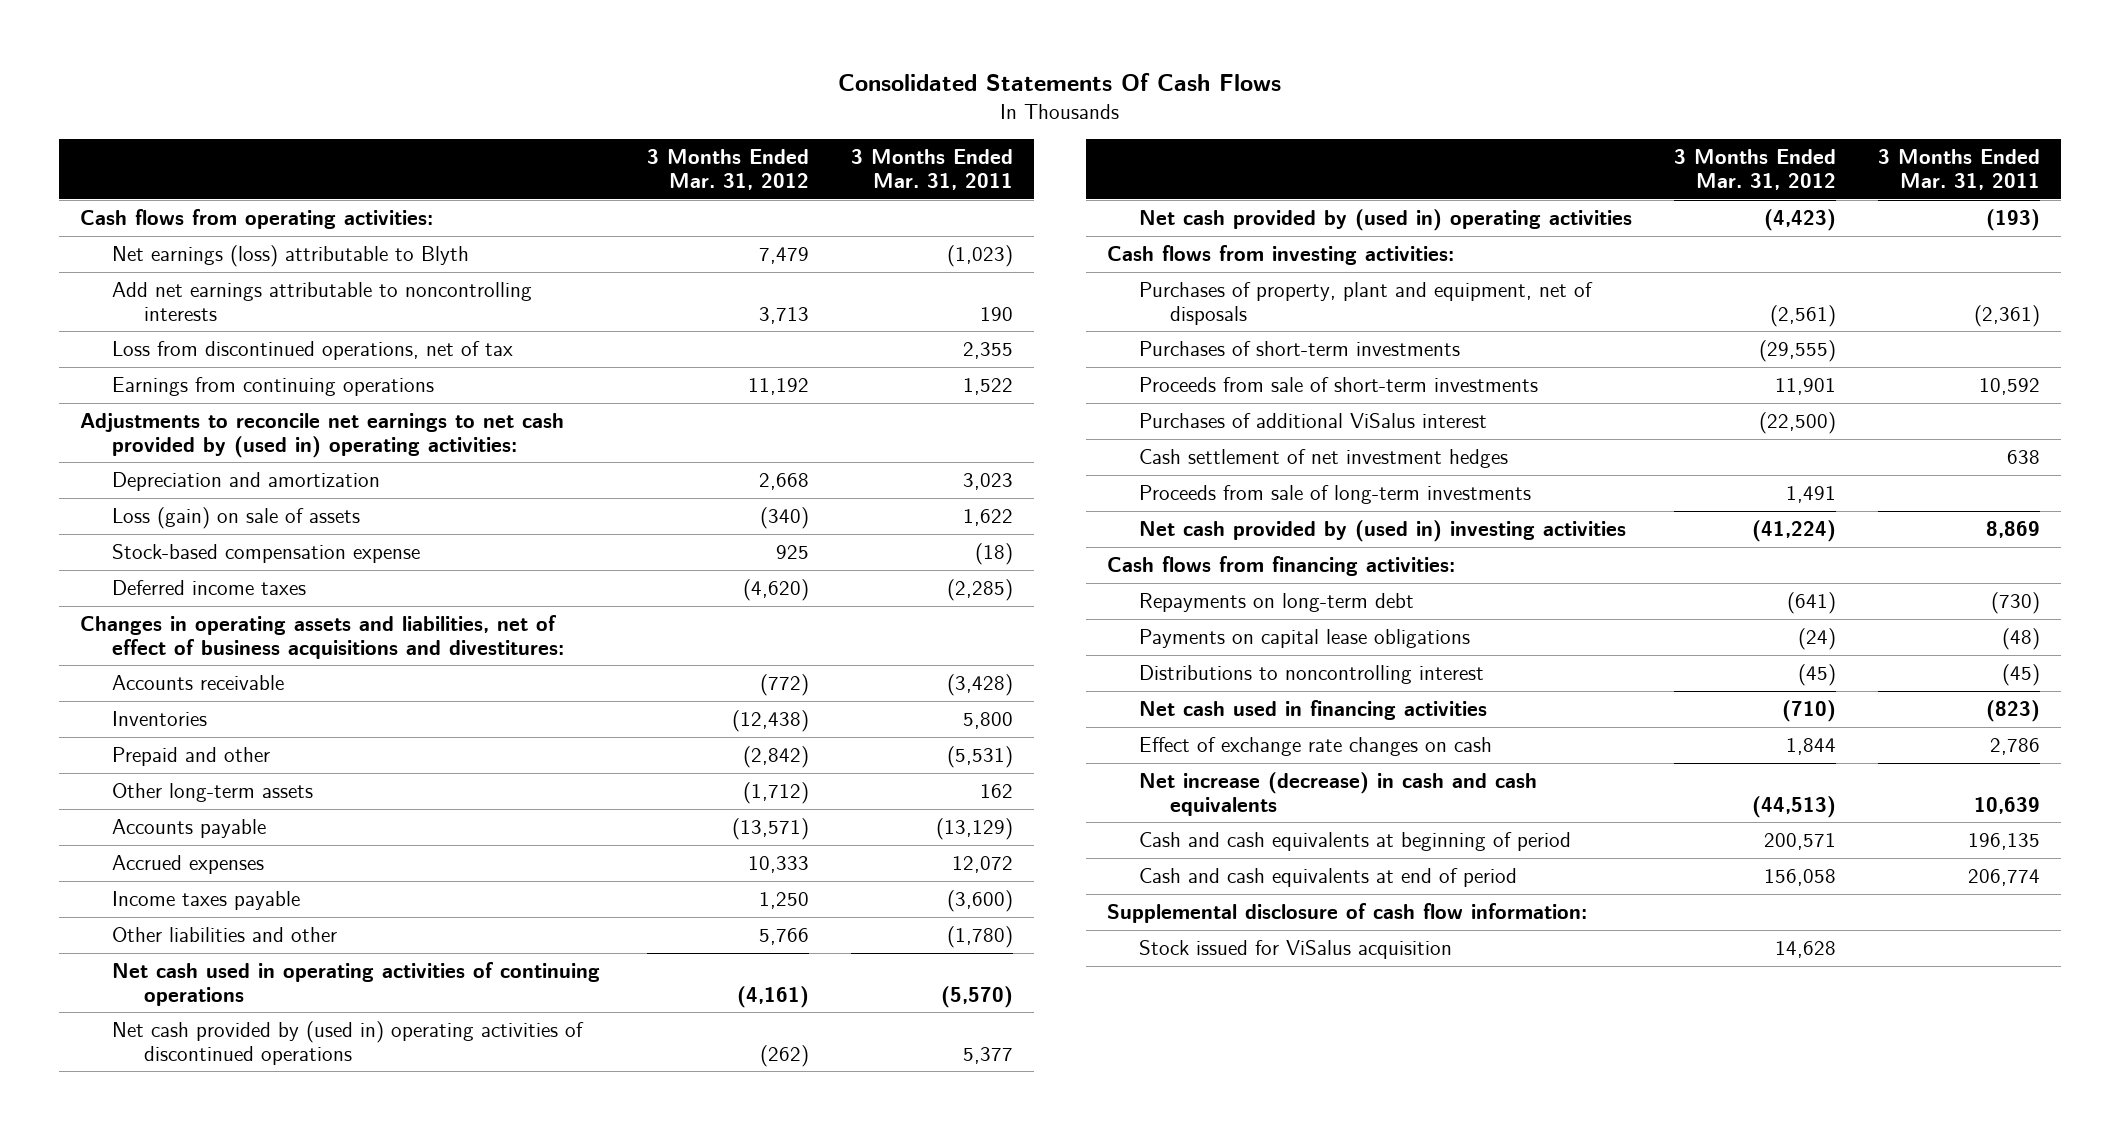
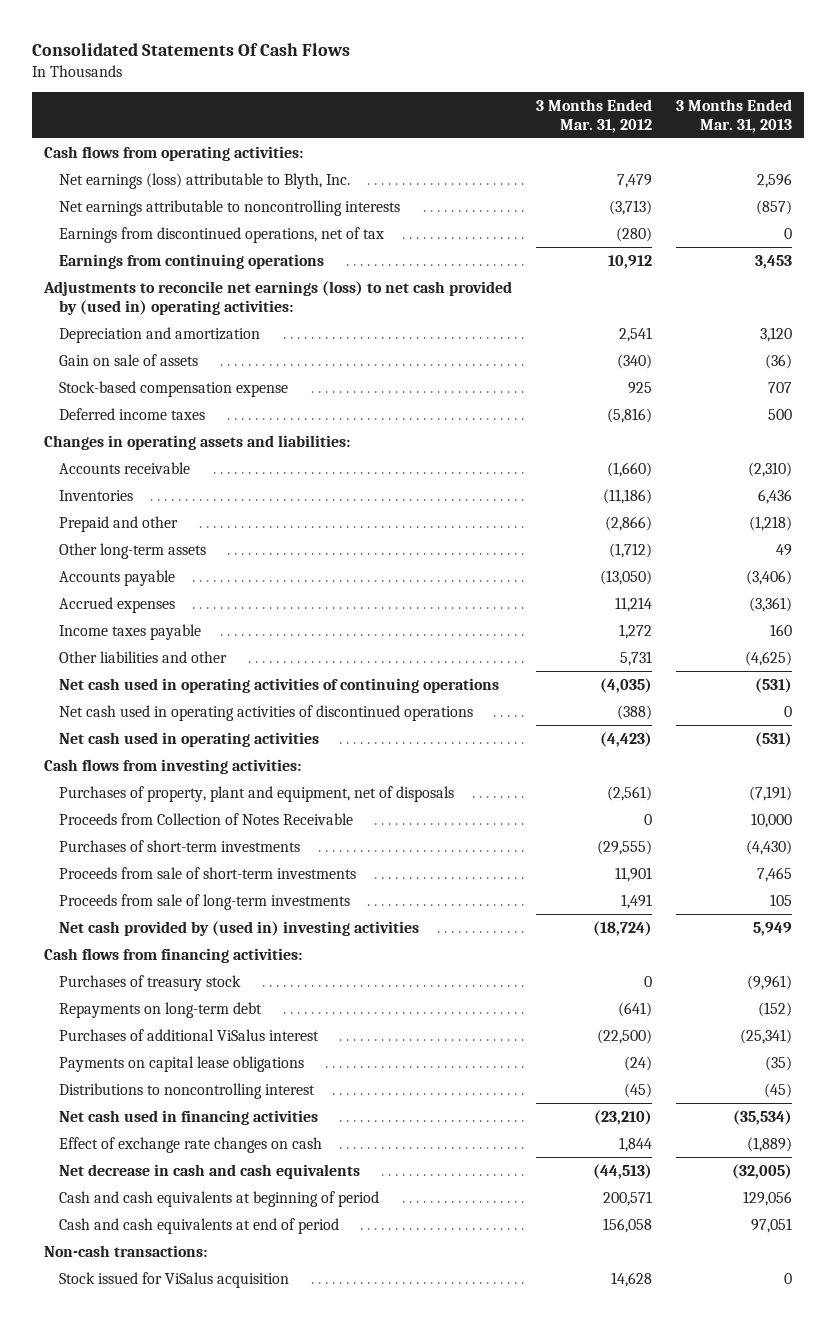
- | 3 Months Ended Mar. 31, 2012 | 3 Months Ended Mar. 31, 2011
+ | 3 Months Ended Mar. 31, 2012 | 3 Months Ended Mar. 31, 2013
- Net earnings (loss) attributable to Blyth | 7,479 | (1,023)
- Add net earnings attributable to noncontrolling interests | 3,713 | 190
- Loss from discontinued operations, net of tax | | 2,355
- Earnings from continuing operations | 11,192 | 1,522
- Adjustments to reconcile net earnings to net cash provided by (used in) operating activities:
- Depreciation and amortization | 2,668 | 3,023
- Loss (gain) on sale of assets | (340) | 1,622
+ Net earnings (loss) attributable to Blyth, Inc. | 7,479 | 2,596
+ Net earnings attributable to noncontrolling interests | (3,713) | (857)
+ Earnings from discontinued operations, net of tax | (280) | 0
+ Earnings from continuing operations | 10,912 | 3,453
+ Adjustments to reconcile net earnings (loss) to net cash provided by (used in) operating activities:
+ Depreciation and amortization | 2,541 | 3,120
+ Gain on sale of assets | (340) | (36)
- Deferred income taxes | (4,620) | (2,285)
- Changes in operating assets and liabilities, net of effect of business acquisitions and divestitures:
- Accounts receivable | (772) | (3,428)
- Inventories | (12,438) | 5,800
- Prepaid and other | (2,842) | (5,531)
+ Deferred income taxes | (5,816) | 500
+ Changes in operating assets and liabilities:
+ Accounts receivable | (1,660) | (2,310)
+ Inventories | (11,186) | 6,436
+ Prepaid and other | (2,866) | (1,218)
- Accounts payable | (13,571) | (13,129)
- Accrued expenses | 10,333 | 12,072
- Income taxes payable | 1,250 | (3,600)
- Other liabilities and other | 5,766 | (1,780)
- Net cash used in operating activities of continuing operations | (4,161) | (5,570)
- Net cash provided by (used in) operating activities of discontinued operations | (262) | 5,377
- Net cash provided by (used in) operating activities | (4,423) | (193)
+ Accounts payable | (13,050) | (3,406)
+ Accrued expenses | 11,214 | (3,361)
+ Income taxes payable | 1,272 | 160
+ Other liabilities and other | 5,731 | (4,625)
+ Net cash used in operating activities of continuing operations | (4,035) | (531)
+ Net cash used in operating activities of discontinued operations | (388) | 0
+ Net cash used in operating activities | (4,423) | (531)
+ Proceeds from Collection of Notes Receivable | 0 | 10,000
- Cash settlement of net investment hedges | | 638
- Net cash provided by (used in) investing activities | (41,224) | 8,869
+ Net cash provided by (used in) investing activities | (18,724) | 5,949
+ Purchases of treasury stock | 0 | (9,961)
moved down: Purchases of additional ViSalus interest | (22,500) | (25,341)
- Net cash used in financing activities | (710) | (823)
+ Net cash used in financing activities | (23,210) | (35,534)
- Net increase (decrease) in cash and cash equivalents | (44,513) | 10,639
+ Net decrease in cash and cash equivalents | (44,513) | (32,005)
- Supplemental disclosure of cash flow information:
+ Non-cash transactions:

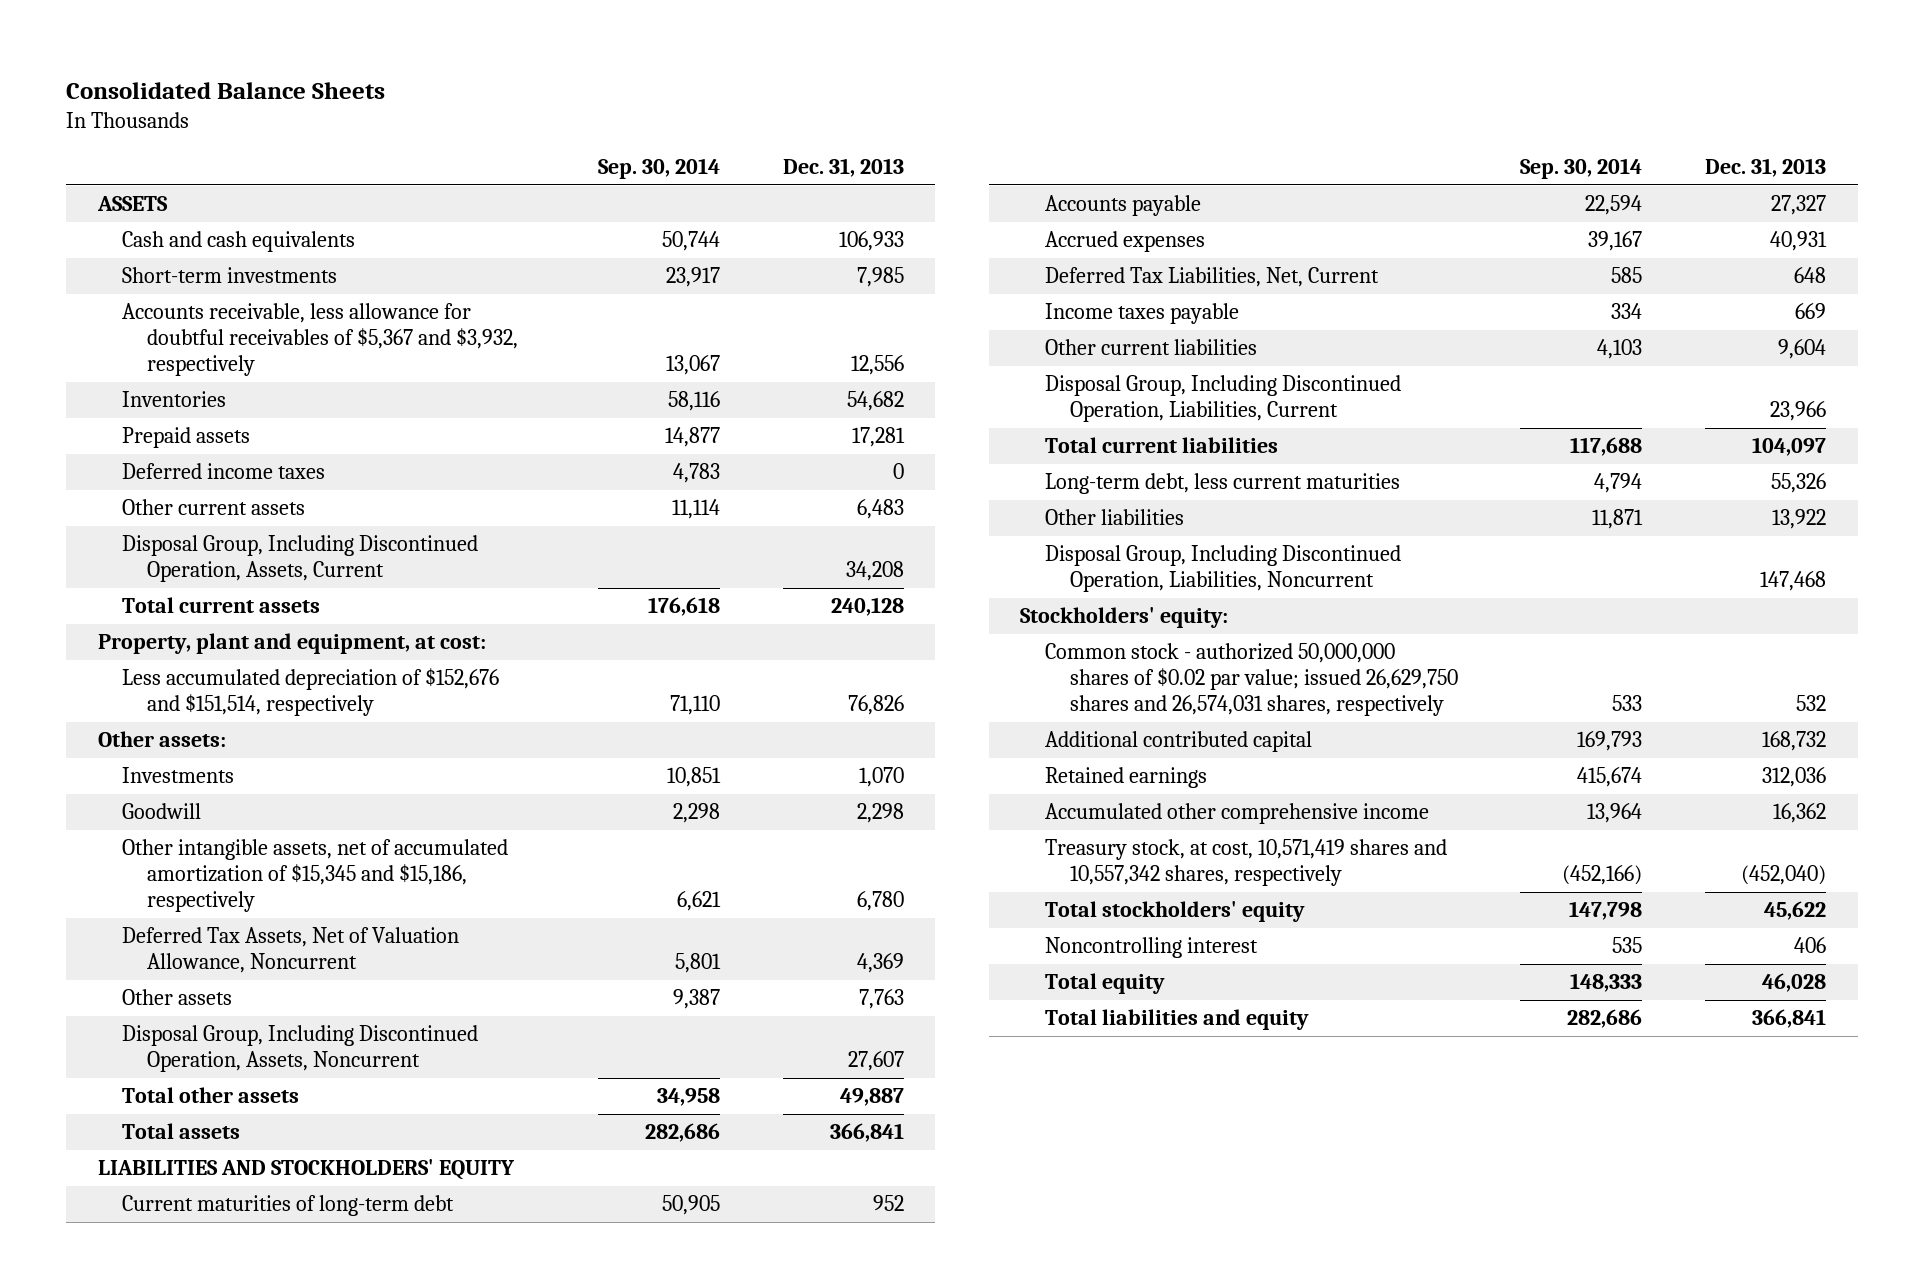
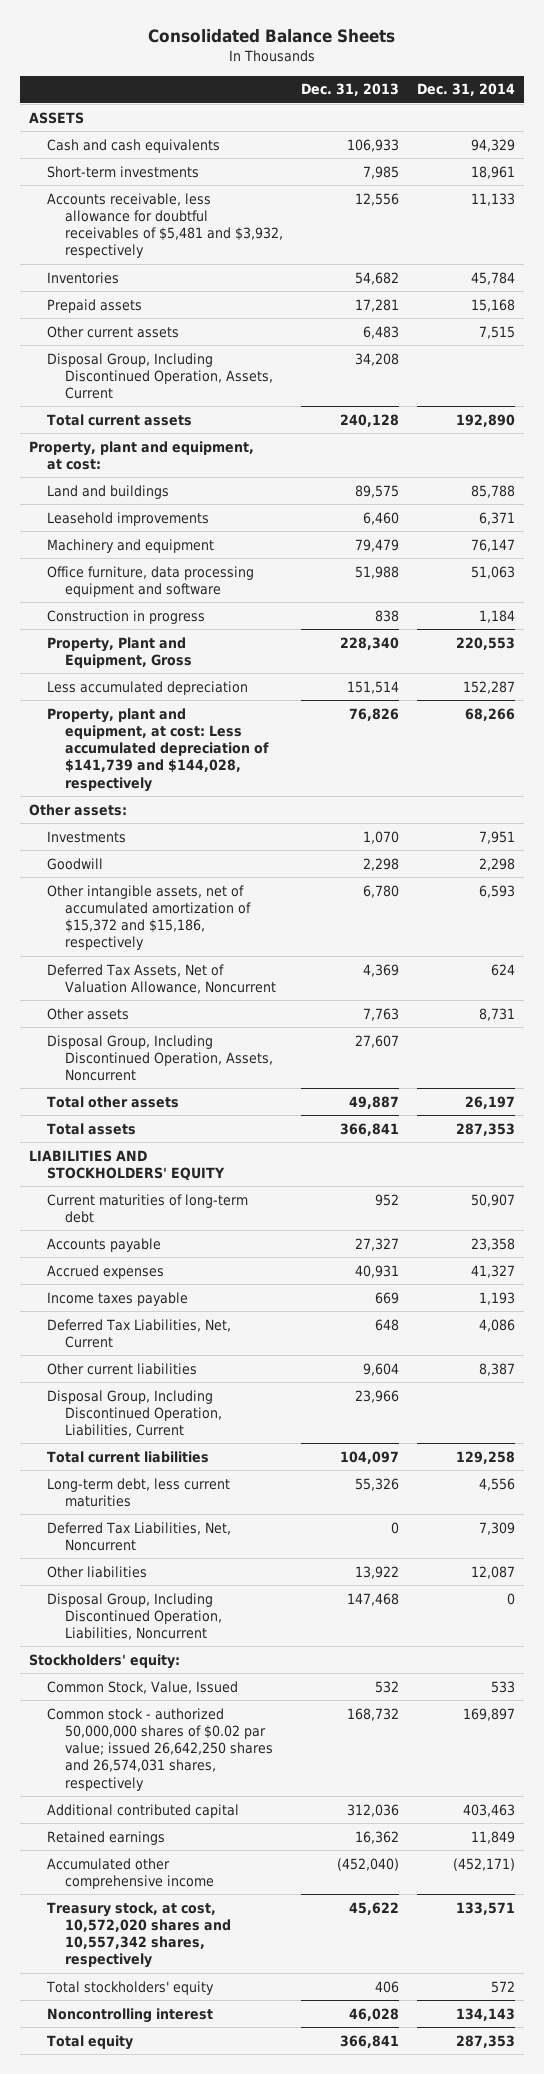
- | Sep. 30, 2014 | Dec. 31, 2013
+ | Dec. 31, 2013 | Dec. 31, 2014
- Accounts receivable, less allowance for doubtful receivables of $5,367 and $3,932, respectively | 13,067 | 12,556
+ Accounts receivable, less allowance for doubtful receivables of $5,481 and $3,932, respectively | 12,556 | 11,133
- Deferred income taxes | 4,783 | 0
- Less accumulated depreciation of $152,676 and $151,514, respectively | 71,110 | 76,826
+ Land and buildings | 89,575 | 85,788
+ Leasehold improvements | 6,460 | 6,371
+ Machinery and equipment | 79,479 | 76,147
+ Office furniture, data processing equipment and software | 51,988 | 51,063
+ Construction in progress | 838 | 1,184
+ Property, Plant and Equipment, Gross | 228,340 | 220,553
+ Less accumulated depreciation | 151,514 | 152,287
+ Property, plant and equipment, at cost: Less accumulated depreciation of $141,739 and $144,028, respectively | 76,826 | 68,266
- Other intangible assets, net of accumulated amortization of $15,345 and $15,186, respectively | 6,621 | 6,780
+ Other intangible assets, net of accumulated amortization of $15,372 and $15,186, respectively | 6,780 | 6,593
moved down: Deferred Tax Liabilities, Net, Current | 648 | 4,086
+ Deferred Tax Liabilities, Net, Noncurrent | 0 | 7,309
- Common stock - authorized 50,000,000 shares of $0.02 par value; issued 26,629,750 shares and 26,574,031 shares, respectively | 533 | 532
- Additional contributed capital | 169,793 | 168,732
- Retained earnings | 415,674 | 312,036
- Accumulated other comprehensive income | 13,964 | 16,362
- Treasury stock, at cost, 10,571,419 shares and 10,557,342 shares, respectively | (452,166) | (452,040)
- Total stockholders' equity | 147,798 | 45,622
- Noncontrolling interest | 535 | 406
- Total equity | 148,333 | 46,028
- Total liabilities and equity | 282,686 | 366,841
+ Common Stock, Value, Issued | 532 | 533
+ Common stock - authorized 50,000,000 shares of $0.02 par value; issued 26,642,250 shares and 26,574,031 shares, respectively | 168,732 | 169,897
+ Additional contributed capital | 312,036 | 403,463
+ Retained earnings | 16,362 | 11,849
+ Accumulated other comprehensive income | (452,040) | (452,171)
+ Treasury stock, at cost, 10,572,020 shares and 10,557,342 shares, respectively | 45,622 | 133,571
+ Total stockholders' equity | 406 | 572
+ Noncontrolling interest | 46,028 | 134,143
+ Total equity | 366,841 | 287,353

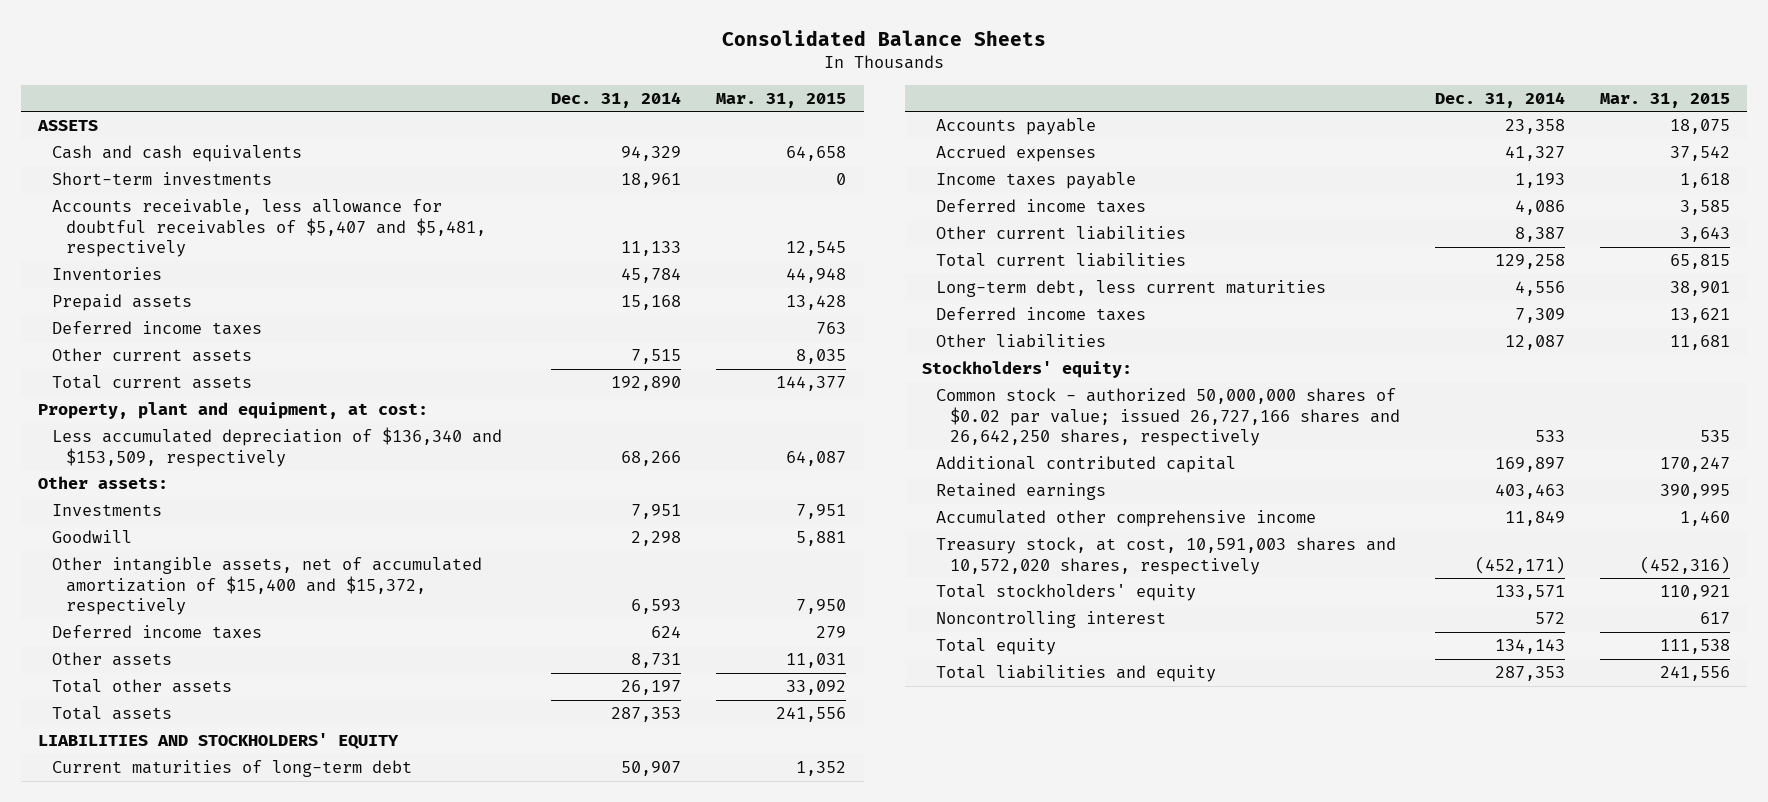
- | Dec. 31, 2013 | Dec. 31, 2014
+ | Dec. 31, 2014 | Mar. 31, 2015
- Accounts receivable, less allowance for doubtful receivables of $5,481 and $3,932, respectively | 12,556 | 11,133
+ Accounts receivable, less allowance for doubtful receivables of $5,407 and $5,481, respectively | 11,133 | 12,545
+ Deferred income taxes | | 763
- Disposal Group, Including Discontinued Operation, Assets, Current | 34,208 |
- Land and buildings | 89,575 | 85,788
- Leasehold improvements | 6,460 | 6,371
- Machinery and equipment | 79,479 | 76,147
- Office furniture, data processing equipment and software | 51,988 | 51,063
- Construction in progress | 838 | 1,184
- Property, Plant and Equipment, Gross | 228,340 | 220,553
- Less accumulated depreciation | 151,514 | 152,287
- Property, plant and equipment, at cost: Less accumulated depreciation of $141,739 and $144,028, respectively | 76,826 | 68,266
+ Less accumulated depreciation of $136,340 and $153,509, respectively | 68,266 | 64,087
- Other intangible assets, net of accumulated amortization of $15,372 and $15,186, respectively | 6,780 | 6,593
- Deferred Tax Assets, Net of Valuation Allowance, Noncurrent | 4,369 | 624
+ Other intangible assets, net of accumulated amortization of $15,400 and $15,372, respectively | 6,593 | 7,950
+ Deferred income taxes | 624 | 279
- Disposal Group, Including Discontinued Operation, Assets, Noncurrent | 27,607 |
- Deferred Tax Liabilities, Net, Current | 648 | 4,086
+ Deferred income taxes | 4,086 | 3,585
- Disposal Group, Including Discontinued Operation, Liabilities, Current | 23,966 |
- Deferred Tax Liabilities, Net, Noncurrent | 0 | 7,309
+ Deferred income taxes | 7,309 | 13,621
- Disposal Group, Including Discontinued Operation, Liabilities, Noncurrent | 147,468 | 0
- Common Stock, Value, Issued | 532 | 533
- Common stock - authorized 50,000,000 shares of $0.02 par value; issued 26,642,250 shares and 26,574,031 shares, respectively | 168,732 | 169,897
- Additional contributed capital | 312,036 | 403,463
- Retained earnings | 16,362 | 11,849
- Accumulated other comprehensive income | (452,040) | (452,171)
- Treasury stock, at cost, 10,572,020 shares and 10,557,342 shares, respectively | 45,622 | 133,571
- Total stockholders' equity | 406 | 572
- Noncontrolling interest | 46,028 | 134,143
- Total equity | 366,841 | 287,353
+ Common stock - authorized 50,000,000 shares of $0.02 par value; issued 26,727,166 shares and 26,642,250 shares, respectively | 533 | 535
+ Additional contributed capital | 169,897 | 170,247
+ Retained earnings | 403,463 | 390,995
+ Accumulated other comprehensive income | 11,849 | 1,460
+ Treasury stock, at cost, 10,591,003 shares and 10,572,020 shares, respectively | (452,171) | (452,316)
+ Total stockholders' equity | 133,571 | 110,921
+ Noncontrolling interest | 572 | 617
+ Total equity | 134,143 | 111,538
+ Total liabilities and equity | 287,353 | 241,556

